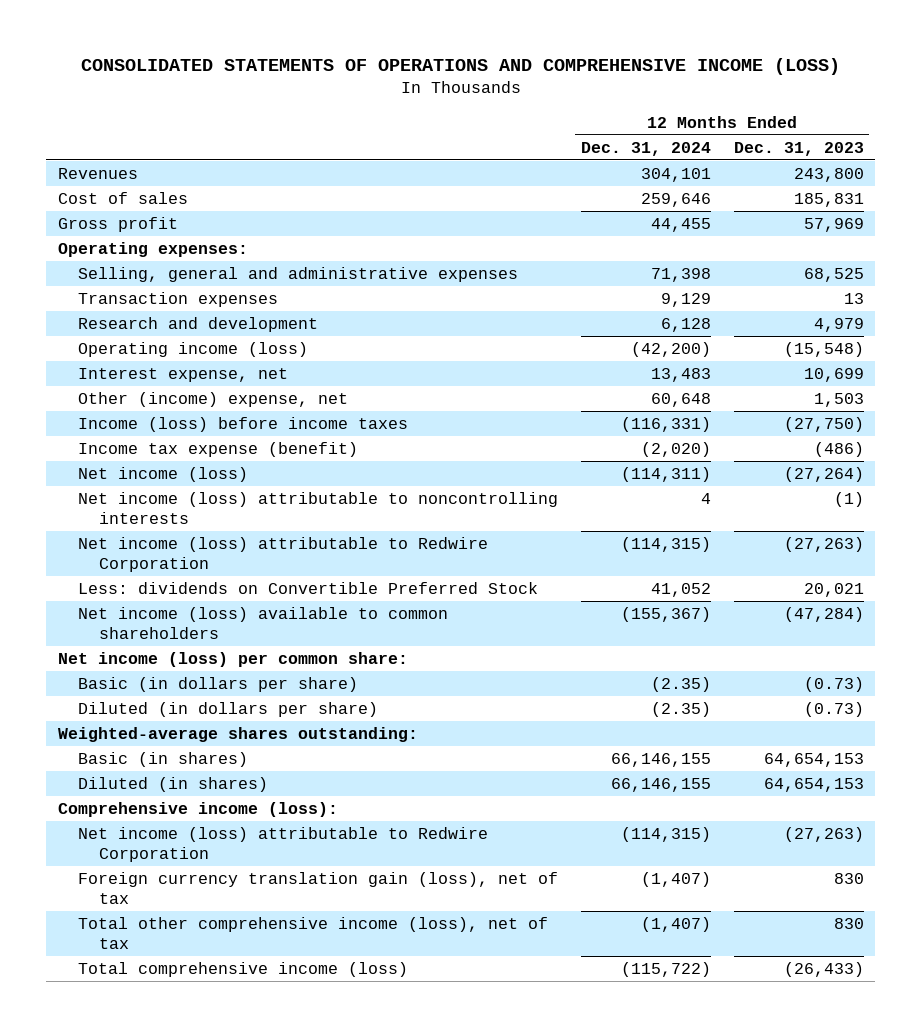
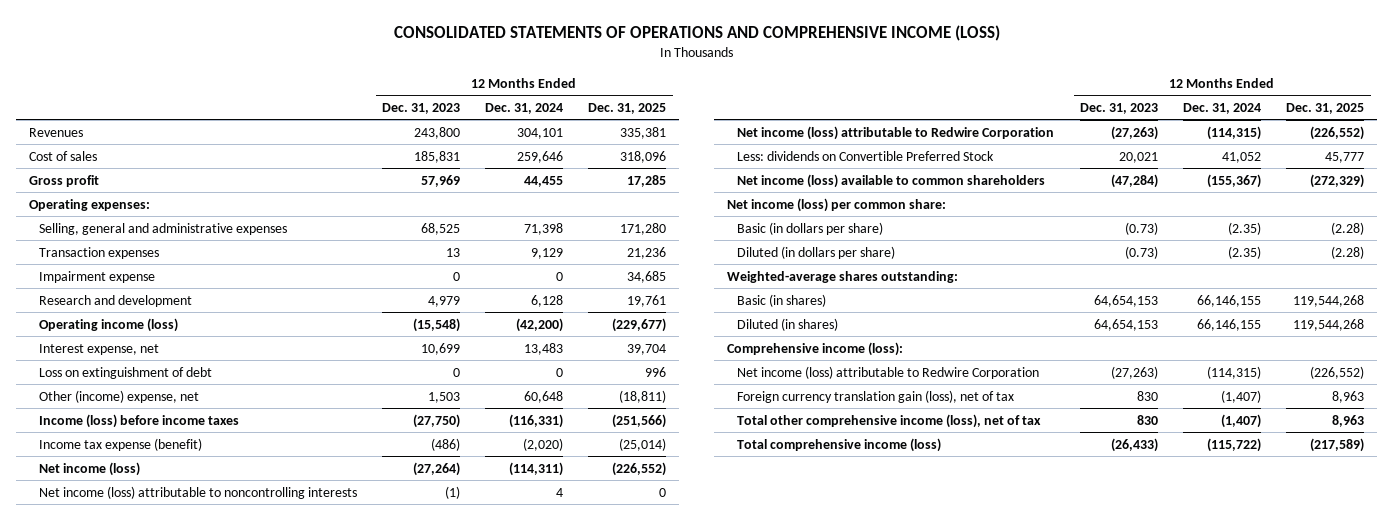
- | 12 Months Ended Dec. 31, 2024 | 12 Months Ended Dec. 31, 2023
+ | 12 Months Ended Dec. 31, 2023 | 12 Months Ended Dec. 31, 2024 | 12 Months Ended Dec. 31, 2025
+ Impairment expense | 0 | 0 | 34,685
+ Loss on extinguishment of debt | 0 | 0 | 996

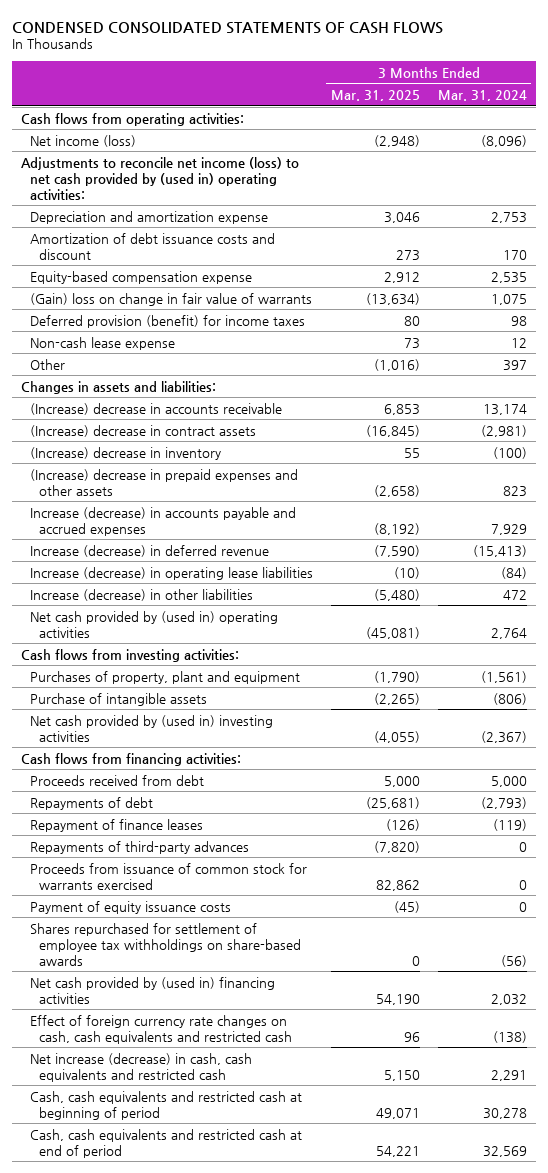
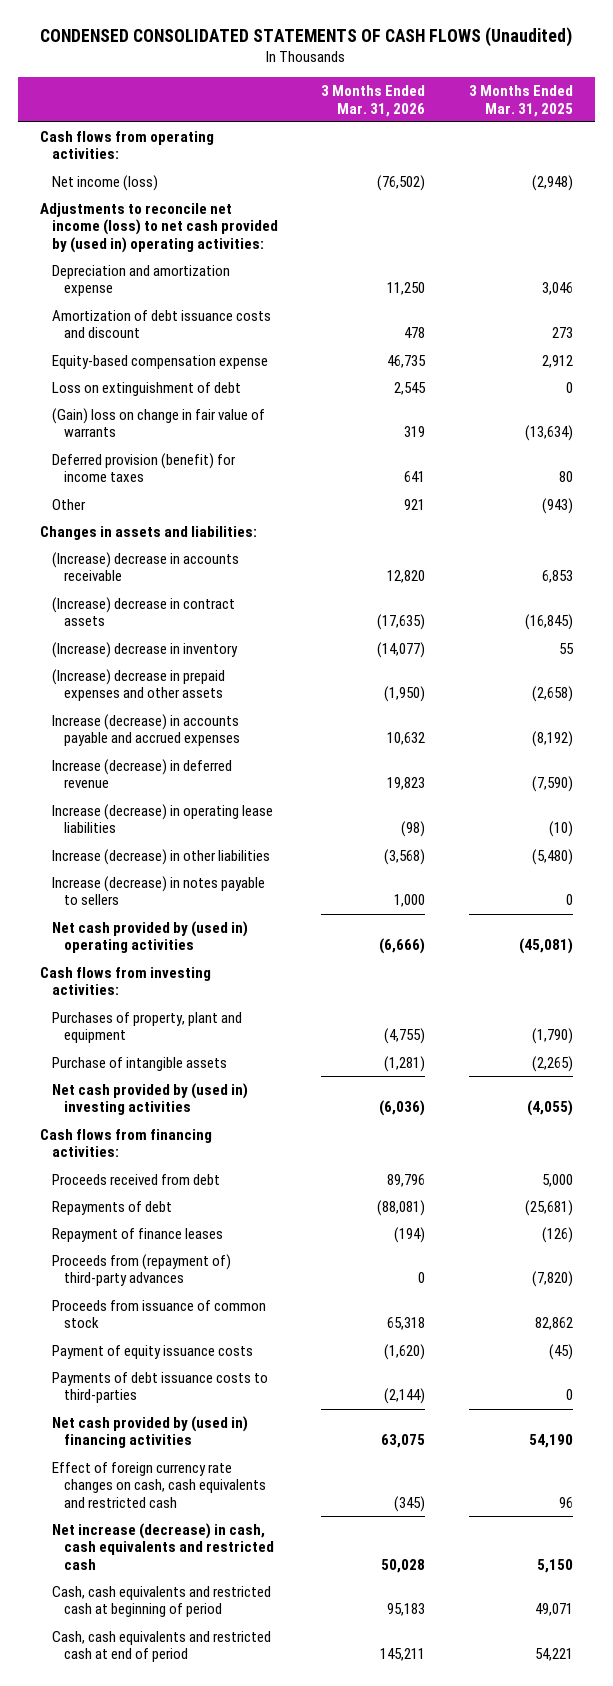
- CONDENSED CONSOLIDATED STATEMENTS OF CASH FLOWS
+ CONDENSED CONSOLIDATED STATEMENTS OF CASH FLOWS (Unaudited)
- | 3 Months Ended Mar. 31, 2025 | 3 Months Ended Mar. 31, 2024
+ | 3 Months Ended Mar. 31, 2026 | 3 Months Ended Mar. 31, 2025
+ Loss on extinguishment of debt | 2,545 | 0
- Non-cash lease expense | 73 | 12
- Other | (1,016) | 397
+ Other | 921 | (943)
+ Increase (decrease) in notes payable to sellers | 1,000 | 0
- Repayments of third-party advances | (7,820) | 0
- Proceeds from issuance of common stock for warrants exercised | 82,862 | 0
+ Proceeds from (repayment of) third-party advances | 0 | (7,820)
+ Proceeds from issuance of common stock | 65,318 | 82,862
- Shares repurchased for settlement of employee tax withholdings on share-based awards | 0 | (56)
+ Payments of debt issuance costs to third-parties | (2,144) | 0

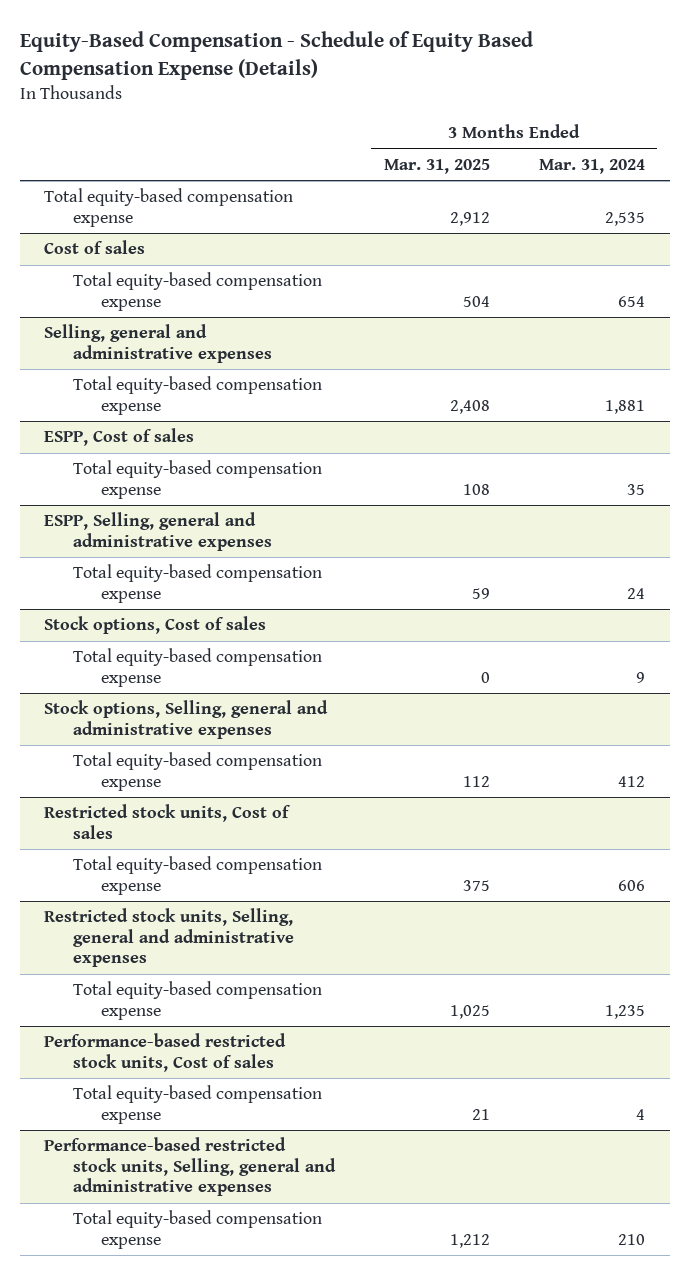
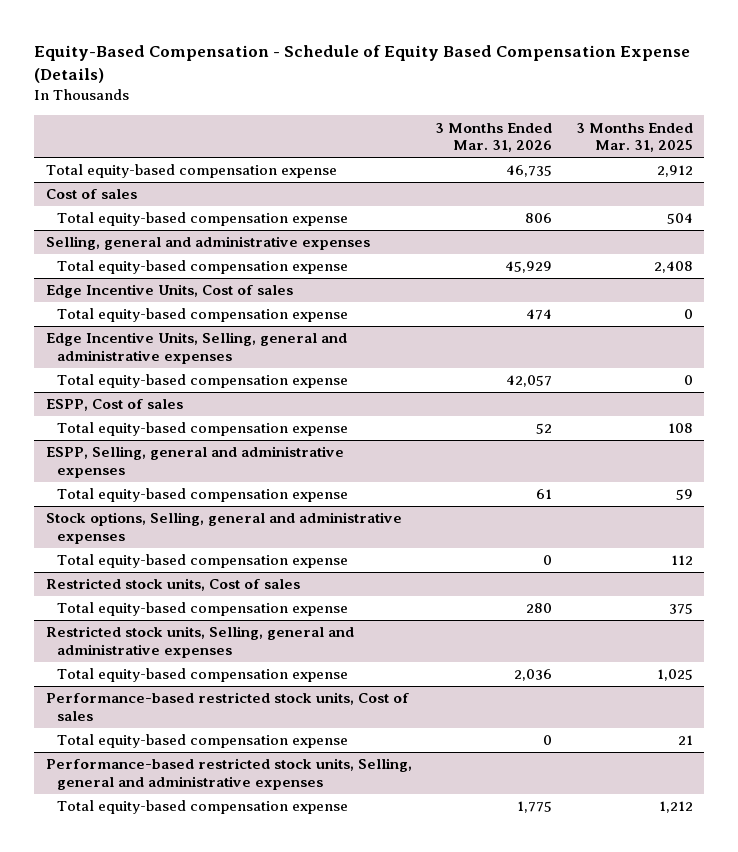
- | 3 Months Ended Mar. 31, 2025 | 3 Months Ended Mar. 31, 2024
+ | 3 Months Ended Mar. 31, 2026 | 3 Months Ended Mar. 31, 2025
+ Edge Incentive Units, Cost of sales
+ Total equity-based compensation expense | 474 | 0
+ Edge Incentive Units, Selling, general and administrative expenses
+ Total equity-based compensation expense | 42,057 | 0
- Stock options, Cost of sales
- Total equity-based compensation expense | 0 | 9

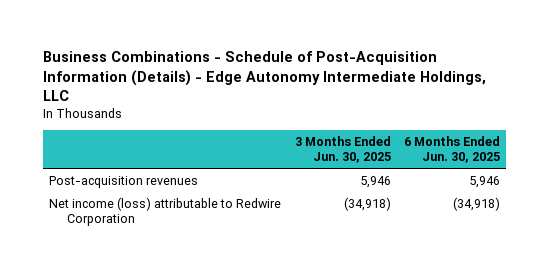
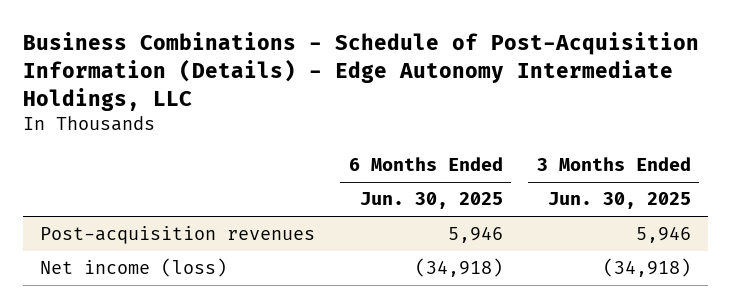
- | 3 Months Ended Jun. 30, 2025 | 6 Months Ended Jun. 30, 2025
+ | 6 Months Ended Jun. 30, 2025 | 3 Months Ended Jun. 30, 2025
- Net income (loss) attributable to Redwire Corporation | (34,918) | (34,918)
+ Net income (loss) | (34,918) | (34,918)

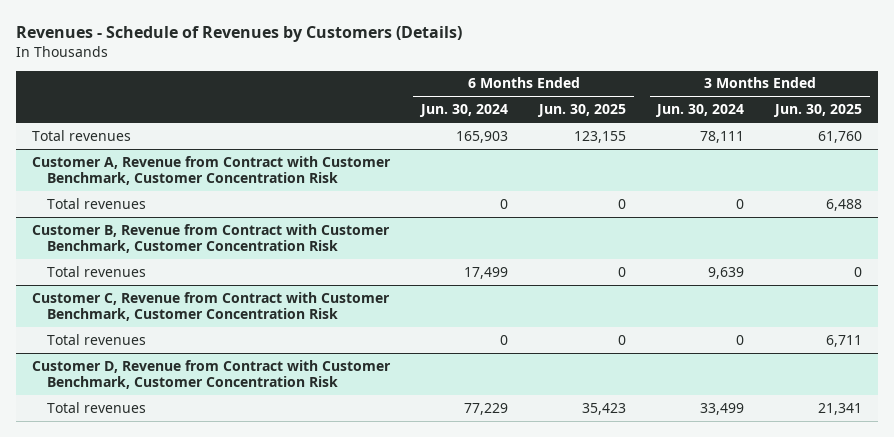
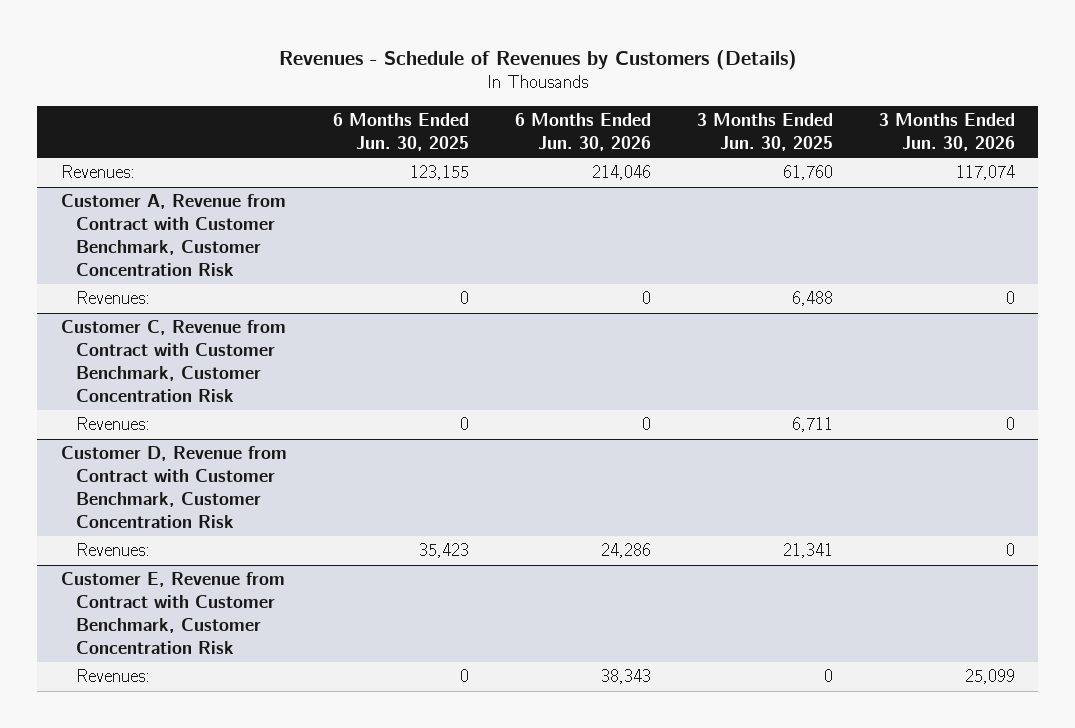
- | 6 Months Ended Jun. 30, 2024 | 6 Months Ended Jun. 30, 2025 | 3 Months Ended Jun. 30, 2024 | 3 Months Ended Jun. 30, 2025
+ | 6 Months Ended Jun. 30, 2025 | 6 Months Ended Jun. 30, 2026 | 3 Months Ended Jun. 30, 2025 | 3 Months Ended Jun. 30, 2026
- Total revenues | 165,903 | 123,155 | 78,111 | 61,760
+ Revenues: | 123,155 | 214,046 | 61,760 | 117,074
@ Customer A, Revenue from Contract with Customer Benchmark, Customer Concentration Risk
- Total revenues | 0 | 0 | 0 | 6,488
- Customer B, Revenue from Contract with Customer Benchmark, Customer Concentration Risk
- Total revenues | 17,499 | 0 | 9,639 | 0
@ Customer A, Revenue from Contract with Customer Benchmark, Customer Concentration Risk
+ Revenues: | 0 | 0 | 6,488 | 0
@ Customer C, Revenue from Contract with Customer Benchmark, Customer Concentration Risk
- Total revenues | 0 | 0 | 0 | 6,711
+ Revenues: | 0 | 0 | 6,711 | 0
@ Customer D, Revenue from Contract with Customer Benchmark, Customer Concentration Risk
- Total revenues | 77,229 | 35,423 | 33,499 | 21,341
+ Revenues: | 35,423 | 24,286 | 21,341 | 0
+ Customer E, Revenue from Contract with Customer Benchmark, Customer Concentration Risk
+ Revenues: | 0 | 38,343 | 0 | 25,099

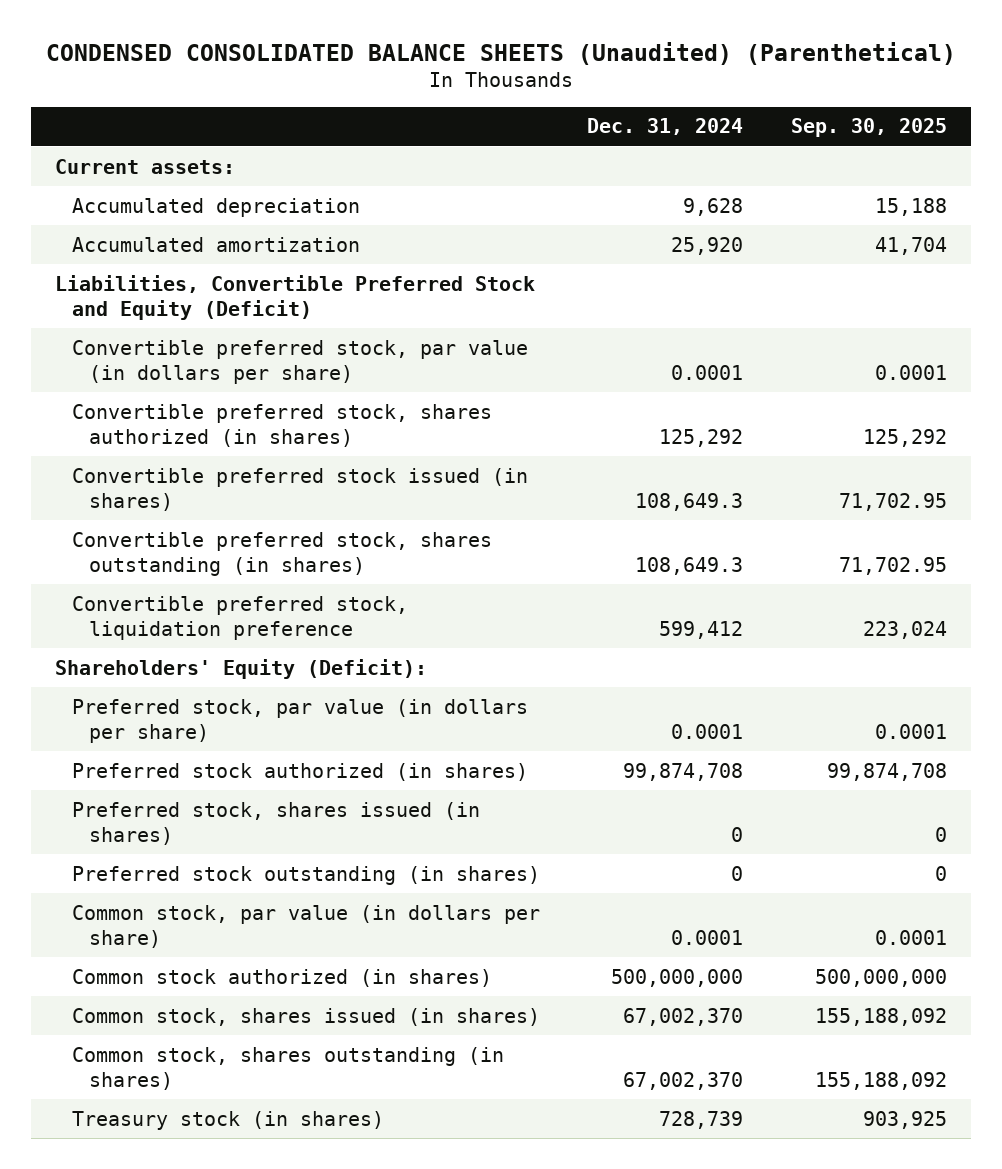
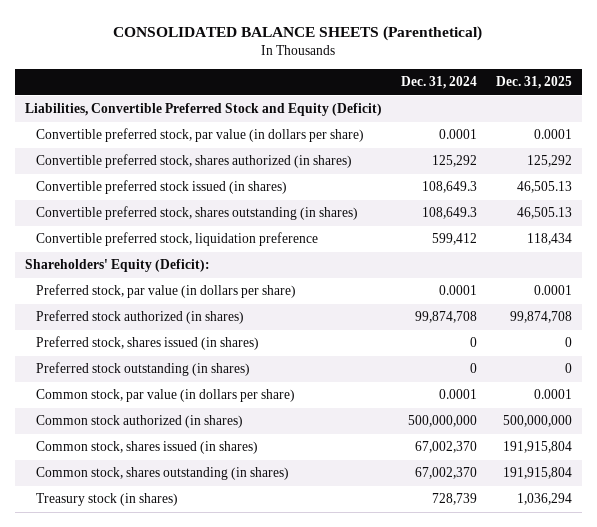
- CONDENSED CONSOLIDATED BALANCE SHEETS (Unaudited) (Parenthetical)
+ CONSOLIDATED BALANCE SHEETS (Parenthetical)
- | Dec. 31, 2024 | Sep. 30, 2025
+ | Dec. 31, 2024 | Dec. 31, 2025
- Current assets:
- Accumulated depreciation | 9,628 | 15,188
- Accumulated amortization | 25,920 | 41,704

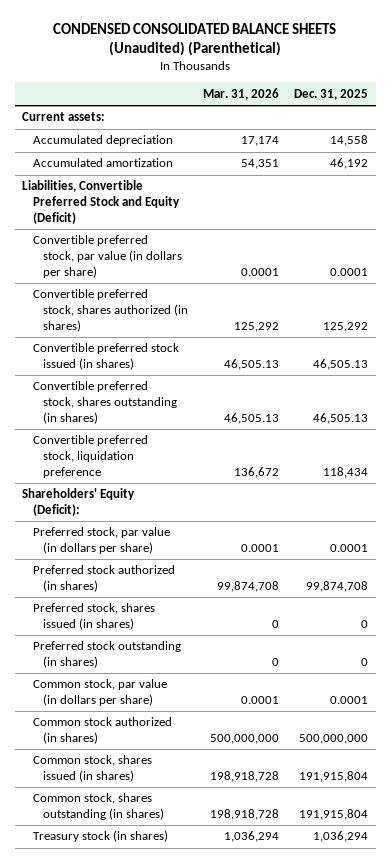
- CONSOLIDATED BALANCE SHEETS (Parenthetical)
+ CONDENSED CONSOLIDATED BALANCE SHEETS (Unaudited) (Parenthetical)
- | Dec. 31, 2024 | Dec. 31, 2025
+ | Mar. 31, 2026 | Dec. 31, 2025
+ Current assets:
+ Accumulated depreciation | 17,174 | 14,558
+ Accumulated amortization | 54,351 | 46,192

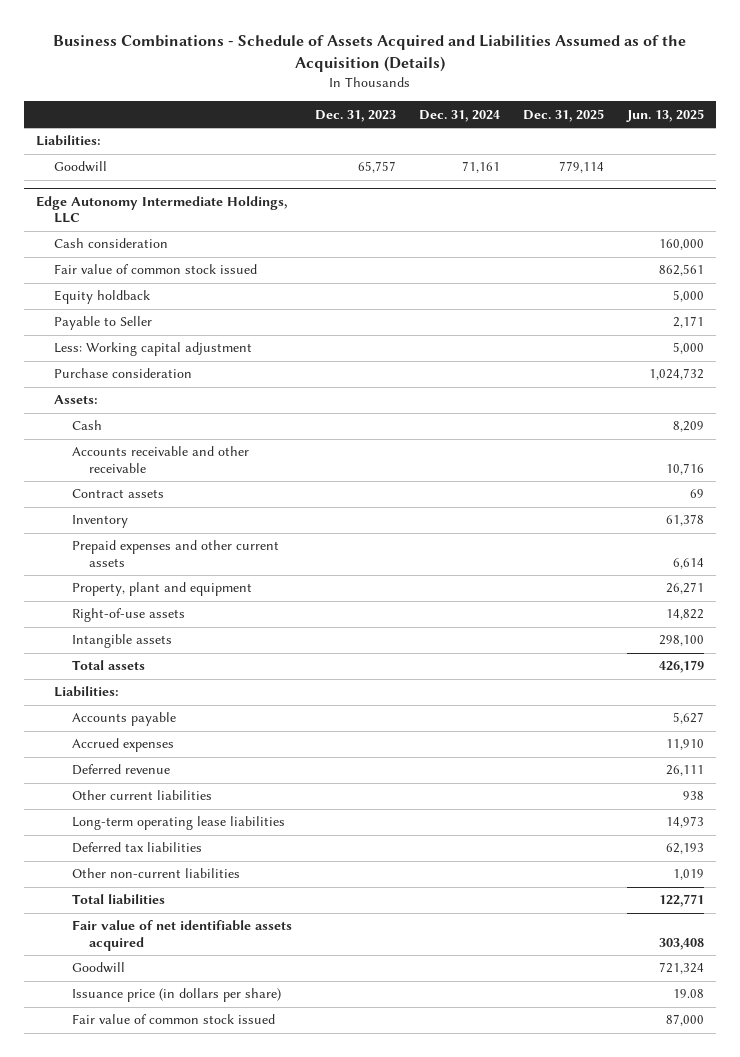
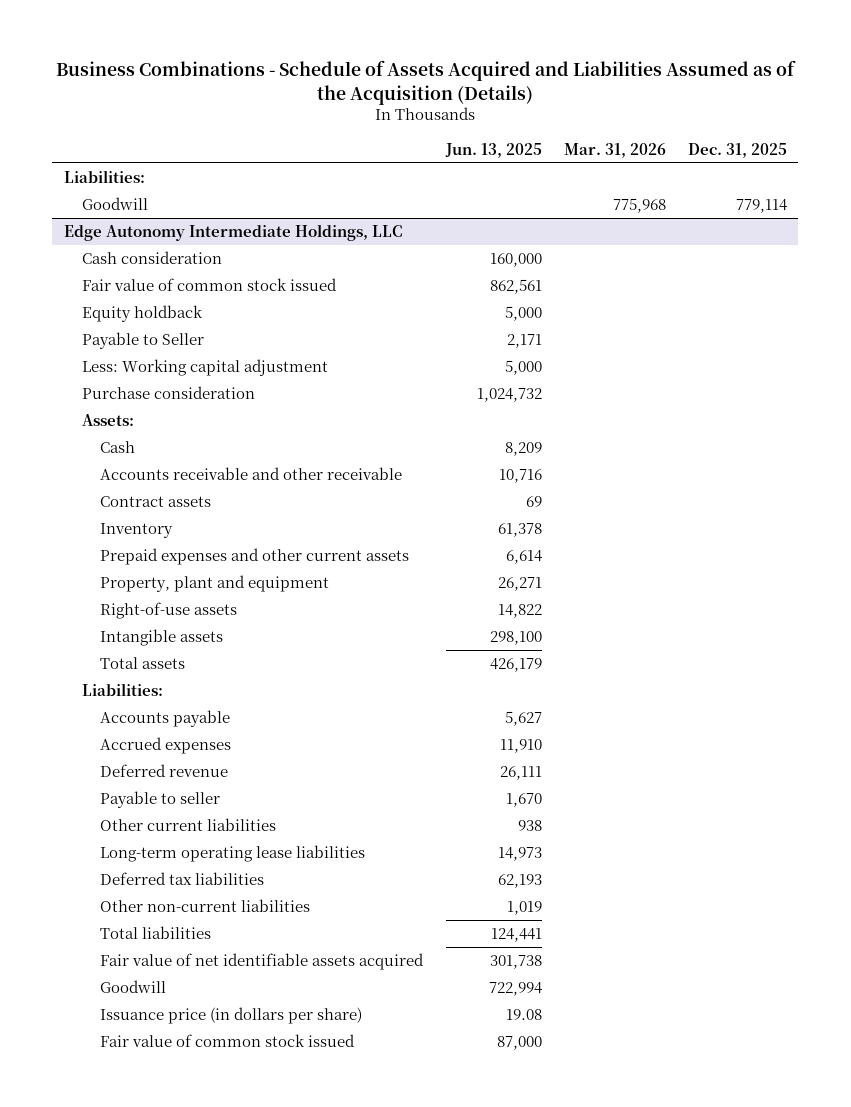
- | Dec. 31, 2023 | Dec. 31, 2024 | Dec. 31, 2025 | Jun. 13, 2025
+ | Jun. 13, 2025 | Mar. 31, 2026 | Dec. 31, 2025
@ Edge Autonomy Intermediate Holdings, LLC
+ Payable to seller | 1,670 | |
- Total liabilities | | | | 122,771
- Fair value of net identifiable assets acquired | | | | 303,408
- Goodwill | | | | 721,324
+ Total liabilities | 124,441 | |
+ Fair value of net identifiable assets acquired | 301,738 | |
+ Goodwill | 722,994 | |

